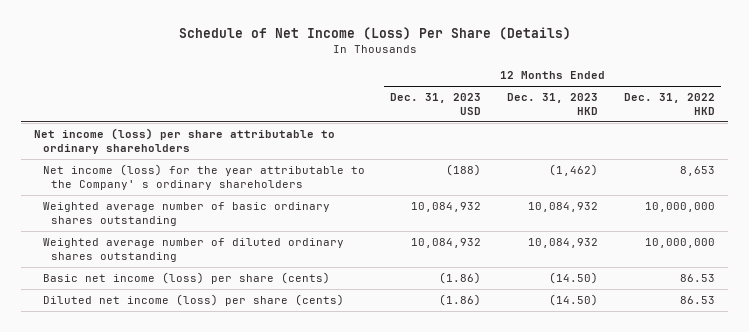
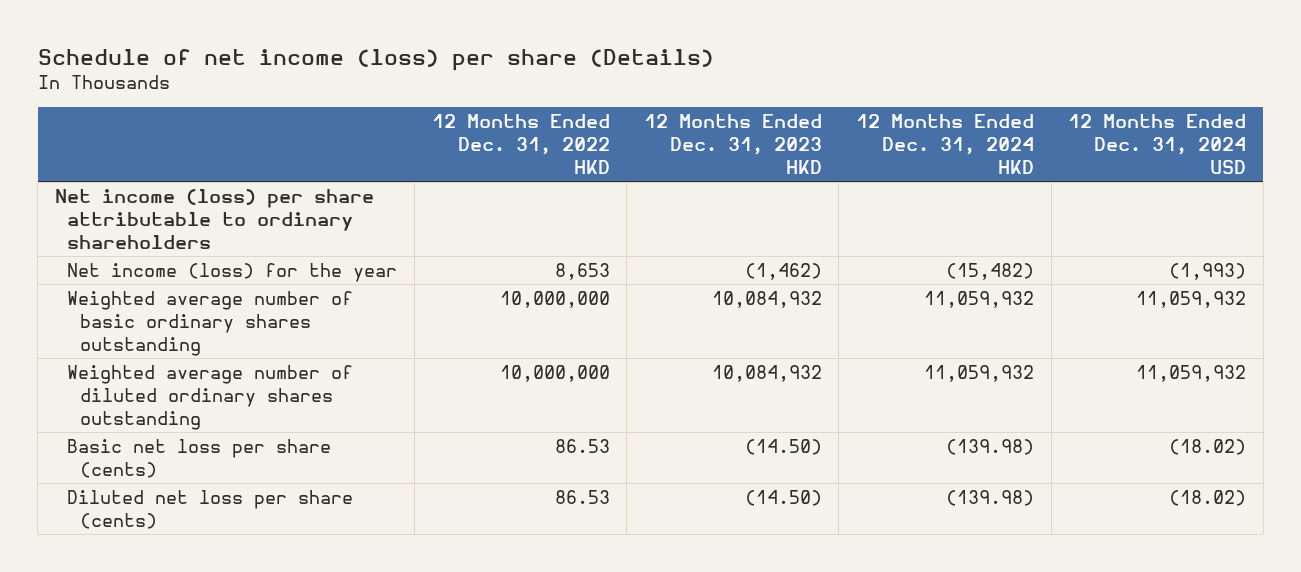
- Schedule of Net Income (Loss) Per Share (Details)
+ Schedule of net income (loss) per share (Details)
- | 12 Months Ended Dec. 31, 2023 USD | 12 Months Ended Dec. 31, 2023 HKD | 12 Months Ended Dec. 31, 2022 HKD
+ | 12 Months Ended Dec. 31, 2022 HKD | 12 Months Ended Dec. 31, 2023 HKD | 12 Months Ended Dec. 31, 2024 HKD | 12 Months Ended Dec. 31, 2024 USD
- Net income (loss) for the year attributable to the Company' s ordinary shareholders | (188) | (1,462) | 8,653
+ Net income (loss) for the year | 8,653 | (1,462) | (15,482) | (1,993)
- Basic net income (loss) per share (cents) | (1.86) | (14.50) | 86.53
- Diluted net income (loss) per share (cents) | (1.86) | (14.50) | 86.53
+ Basic net loss per share (cents) | 86.53 | (14.50) | (139.98) | (18.02)
+ Diluted net loss per share (cents) | 86.53 | (14.50) | (139.98) | (18.02)

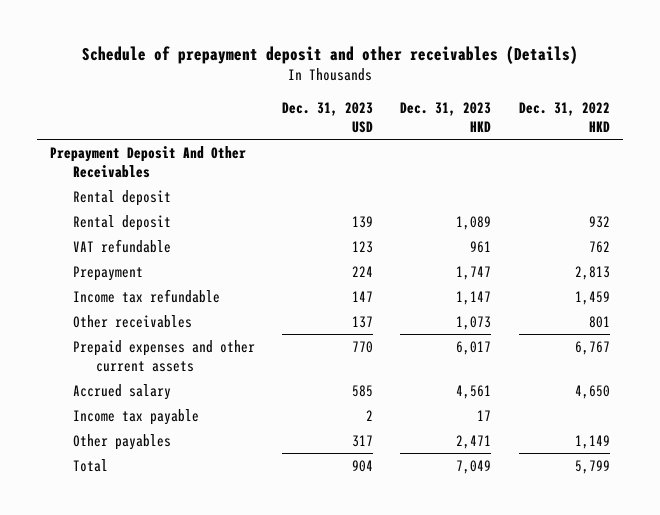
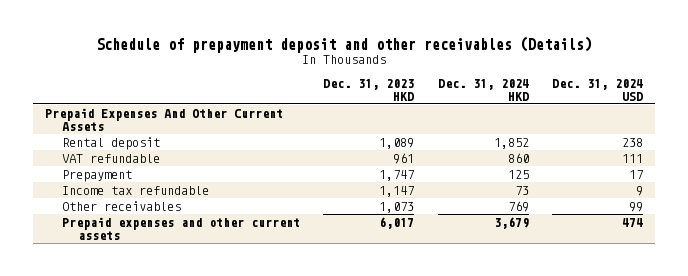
- | Dec. 31, 2023 USD | Dec. 31, 2023 HKD | Dec. 31, 2022 HKD
+ | Dec. 31, 2023 HKD | Dec. 31, 2024 HKD | Dec. 31, 2024 USD
- Prepayment Deposit And Other Receivables
- Rental deposit
+ Prepaid Expenses And Other Current Assets
- Accrued salary | 585 | 4,561 | 4,650
- Income tax payable | 2 | 17 |
- Other payables | 317 | 2,471 | 1,149
- Total | 904 | 7,049 | 5,799

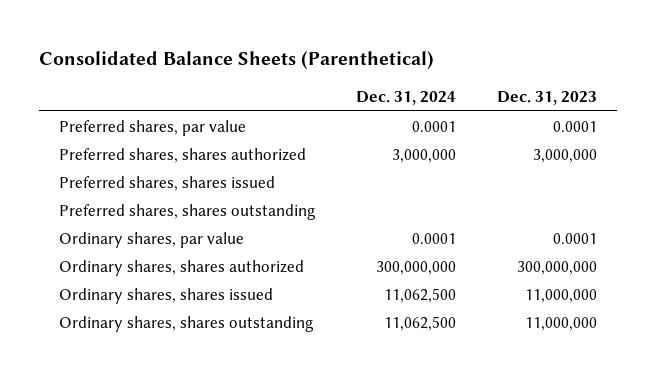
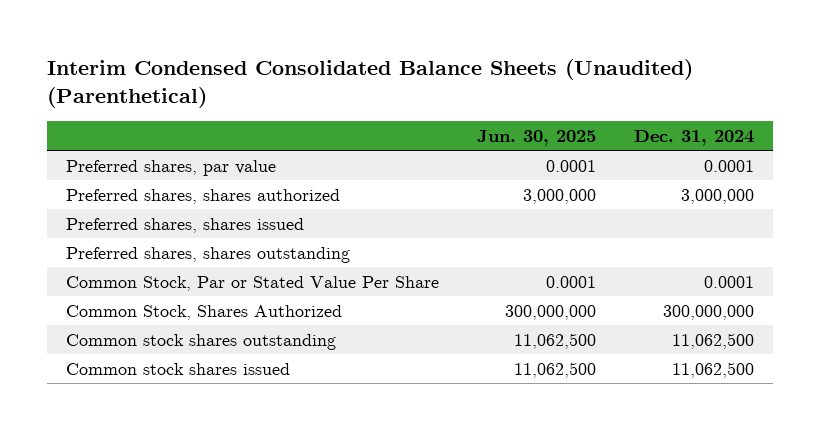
- Consolidated Balance Sheets (Parenthetical)
+ Interim Condensed Consolidated Balance Sheets (Unaudited) (Parenthetical)
- | Dec. 31, 2024 | Dec. 31, 2023
+ | Jun. 30, 2025 | Dec. 31, 2024
- Ordinary shares, par value | 0.0001 | 0.0001
- Ordinary shares, shares authorized | 300,000,000 | 300,000,000
- Ordinary shares, shares issued | 11,062,500 | 11,000,000
- Ordinary shares, shares outstanding | 11,062,500 | 11,000,000
+ Common Stock, Par or Stated Value Per Share | 0.0001 | 0.0001
+ Common Stock, Shares Authorized | 300,000,000 | 300,000,000
+ Common stock shares outstanding | 11,062,500 | 11,062,500
+ Common stock shares issued | 11,062,500 | 11,062,500

